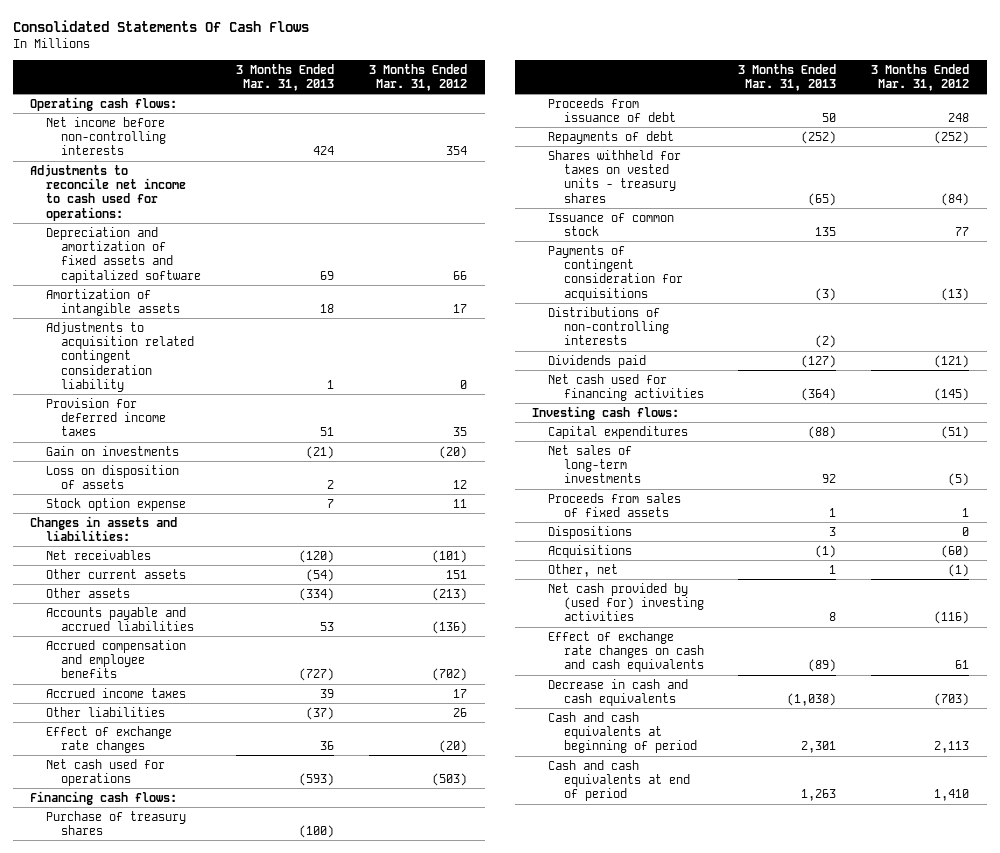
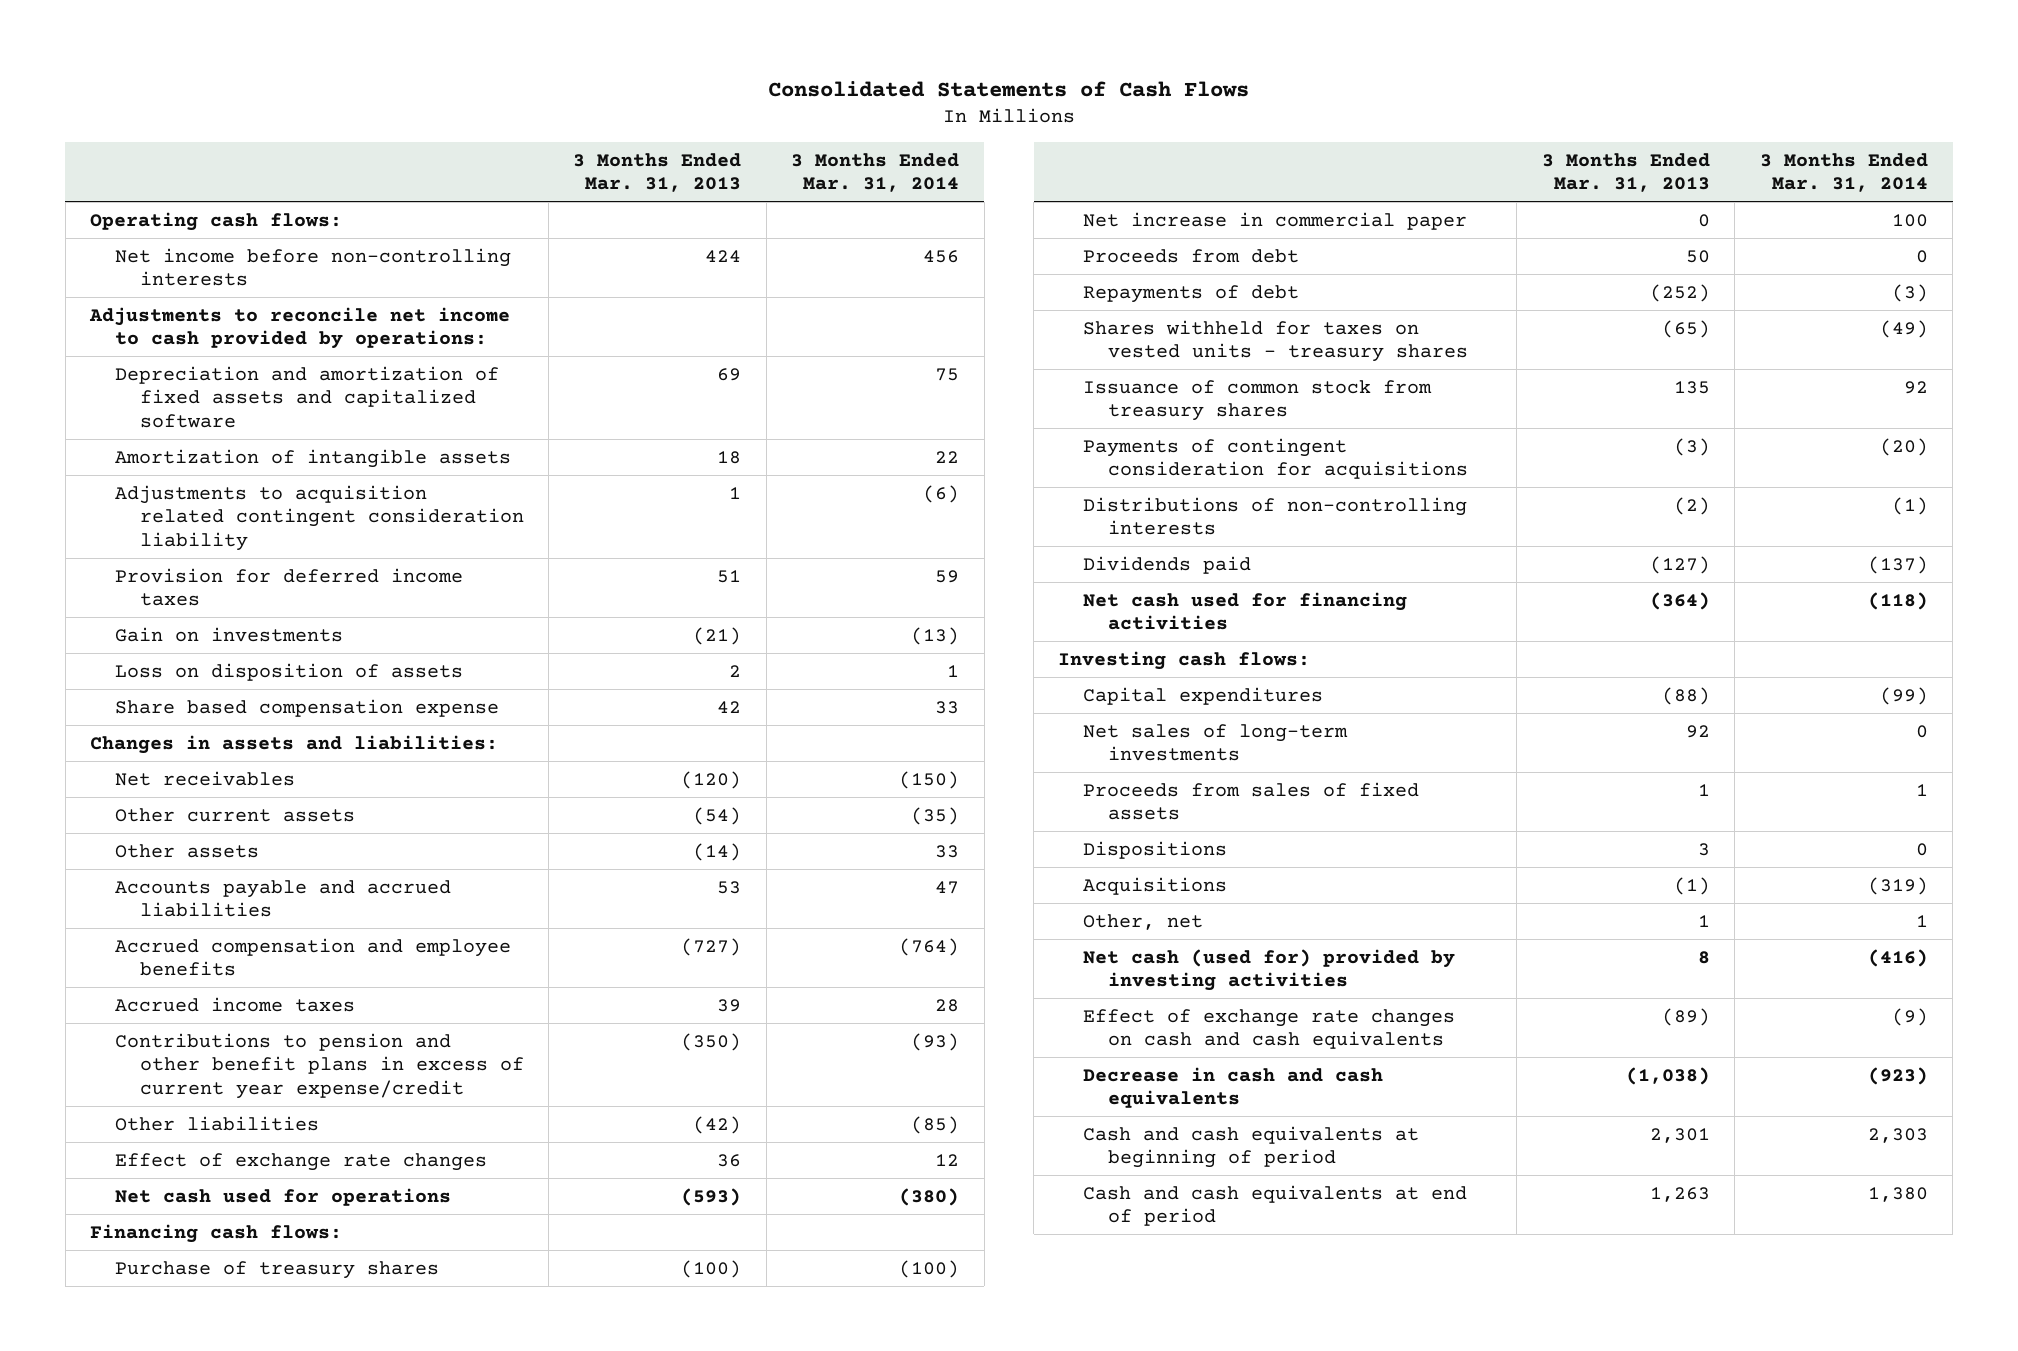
- Consolidated Statements Of Cash Flows
+ Consolidated Statements of Cash Flows
- | 3 Months Ended Mar. 31, 2013 | 3 Months Ended Mar. 31, 2012
+ | 3 Months Ended Mar. 31, 2013 | 3 Months Ended Mar. 31, 2014
- Adjustments to reconcile net income to cash used for operations:
+ Adjustments to reconcile net income to cash provided by operations:
- Stock option expense | 7 | 11
+ Share based compensation expense | 42 | 33
- Other assets | (334) | (213)
+ Other assets | (14) | 33
- Other liabilities | (37) | 26
+ Contributions to pension and other benefit plans in excess of current year expense/credit | (350) | (93)
+ Other liabilities | (42) | (85)
- Proceeds from issuance of debt | 50 | 248
+ Net increase in commercial paper | 0 | 100
+ Proceeds from debt | 50 | 0
- Issuance of common stock | 135 | 77
+ Issuance of common stock from treasury shares | 135 | 92
- Net cash provided by (used for) investing activities | 8 | (116)
+ Net cash (used for) provided by investing activities | 8 | (416)

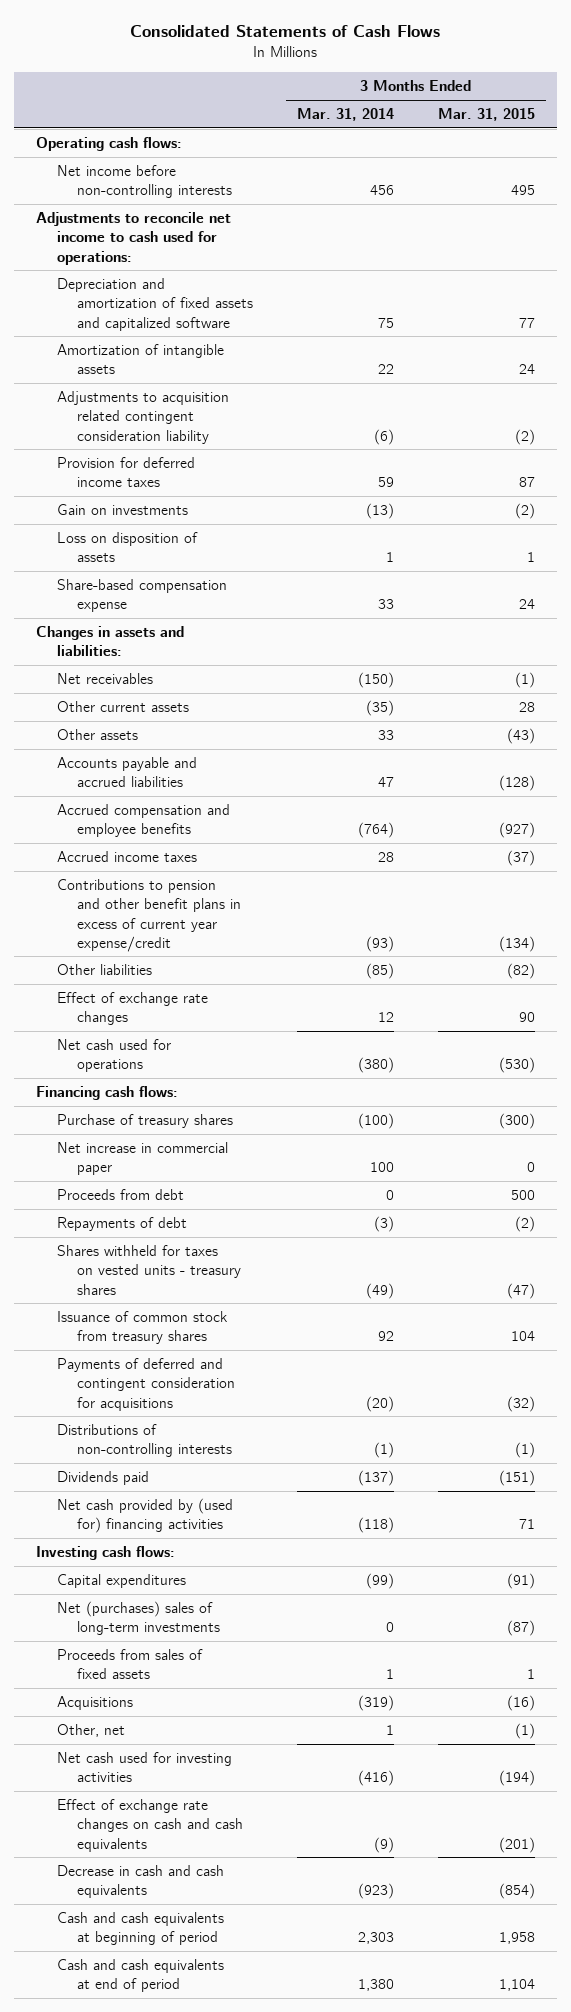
- | 3 Months Ended Mar. 31, 2013 | 3 Months Ended Mar. 31, 2014
+ | 3 Months Ended Mar. 31, 2014 | 3 Months Ended Mar. 31, 2015
- Adjustments to reconcile net income to cash provided by operations:
+ Adjustments to reconcile net income to cash used for operations:
- Share based compensation expense | 42 | 33
+ Share-based compensation expense | 33 | 24
- Payments of contingent consideration for acquisitions | (3) | (20)
+ Payments of deferred and contingent consideration for acquisitions | (20) | (32)
- Net cash used for financing activities | (364) | (118)
+ Net cash provided by (used for) financing activities | (118) | 71
- Net sales of long-term investments | 92 | 0
+ Net (purchases) sales of long-term investments | 0 | (87)
- Dispositions | 3 | 0
- Net cash (used for) provided by investing activities | 8 | (416)
+ Net cash used for investing activities | (416) | (194)

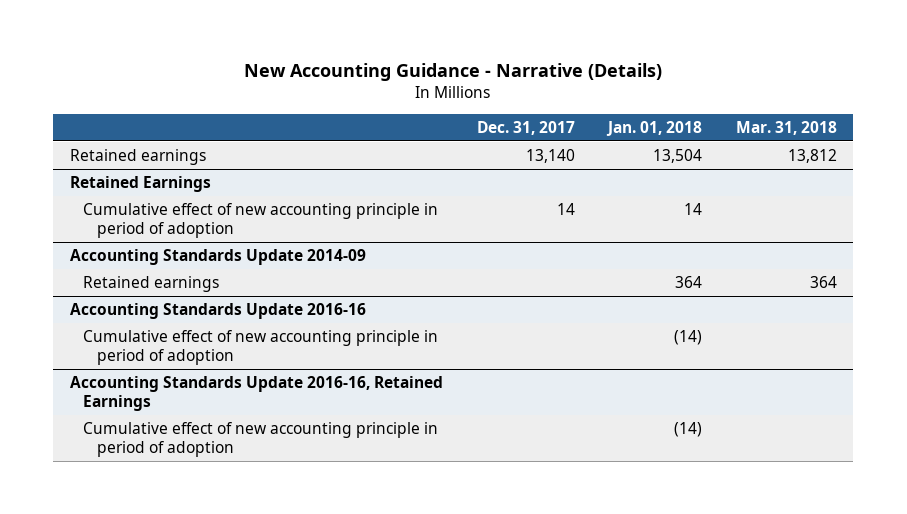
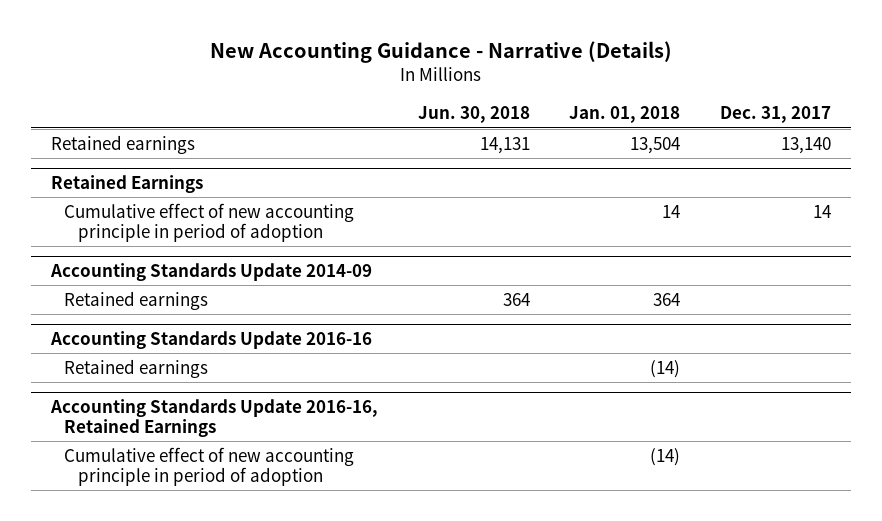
- | Dec. 31, 2017 | Jan. 01, 2018 | Mar. 31, 2018
+ | Jun. 30, 2018 | Jan. 01, 2018 | Dec. 31, 2017
@ Accounting Standards Update 2016-16
- Cumulative effect of new accounting principle in period of adoption | | (14) |
+ Retained earnings | | (14) |

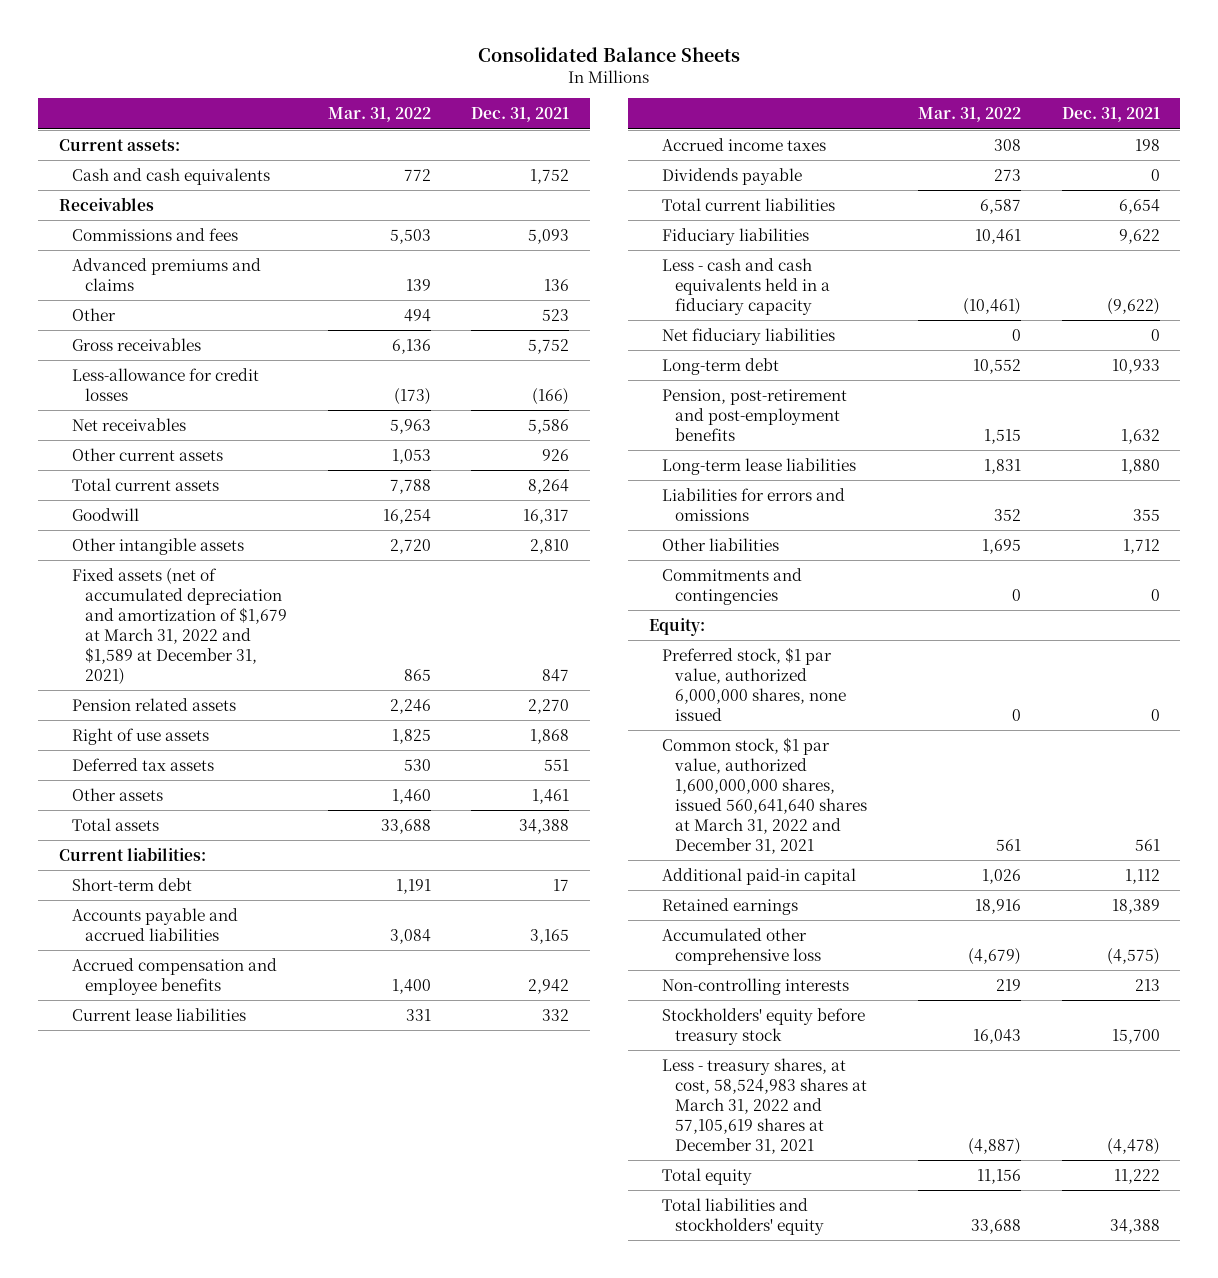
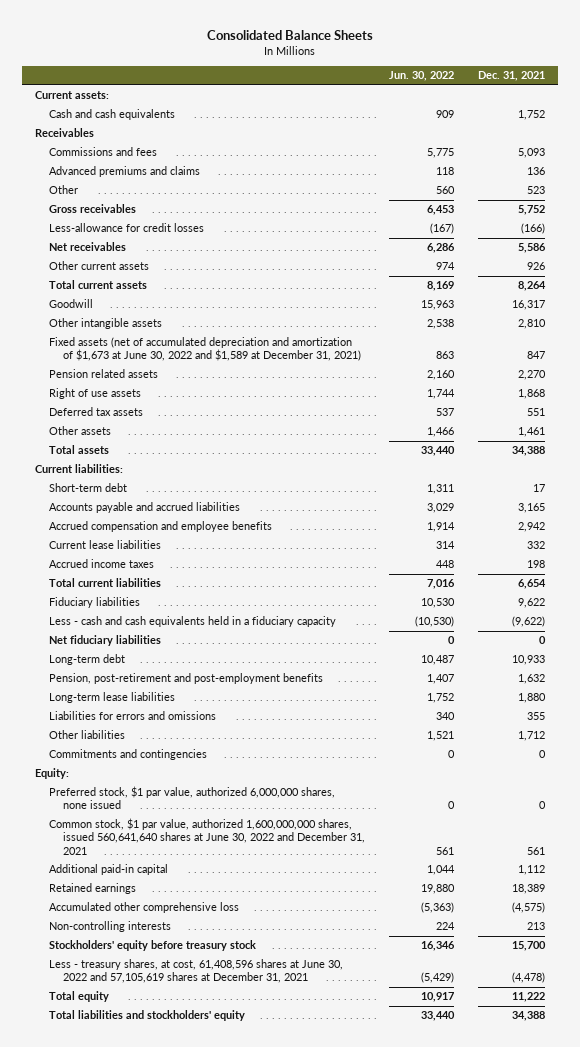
- | Mar. 31, 2022 | Dec. 31, 2021
+ | Jun. 30, 2022 | Dec. 31, 2021
- Fixed assets (net of accumulated depreciation and amortization of $1,679 at March 31, 2022 and $1,589 at December 31, 2021) | 865 | 847
+ Fixed assets (net of accumulated depreciation and amortization of $1,673 at June 30, 2022 and $1,589 at December 31, 2021) | 863 | 847
- Dividends payable | 273 | 0
- Common stock, $1 par value, authorized 1,600,000,000 shares, issued 560,641,640 shares at March 31, 2022 and December 31, 2021 | 561 | 561
+ Common stock, $1 par value, authorized 1,600,000,000 shares, issued 560,641,640 shares at June 30, 2022 and December 31, 2021 | 561 | 561
- Less - treasury shares, at cost, 58,524,983 shares at March 31, 2022 and 57,105,619 shares at December 31, 2021 | (4,887) | (4,478)
+ Less - treasury shares, at cost, 61,408,596 shares at June 30, 2022 and 57,105,619 shares at December 31, 2021 | (5,429) | (4,478)

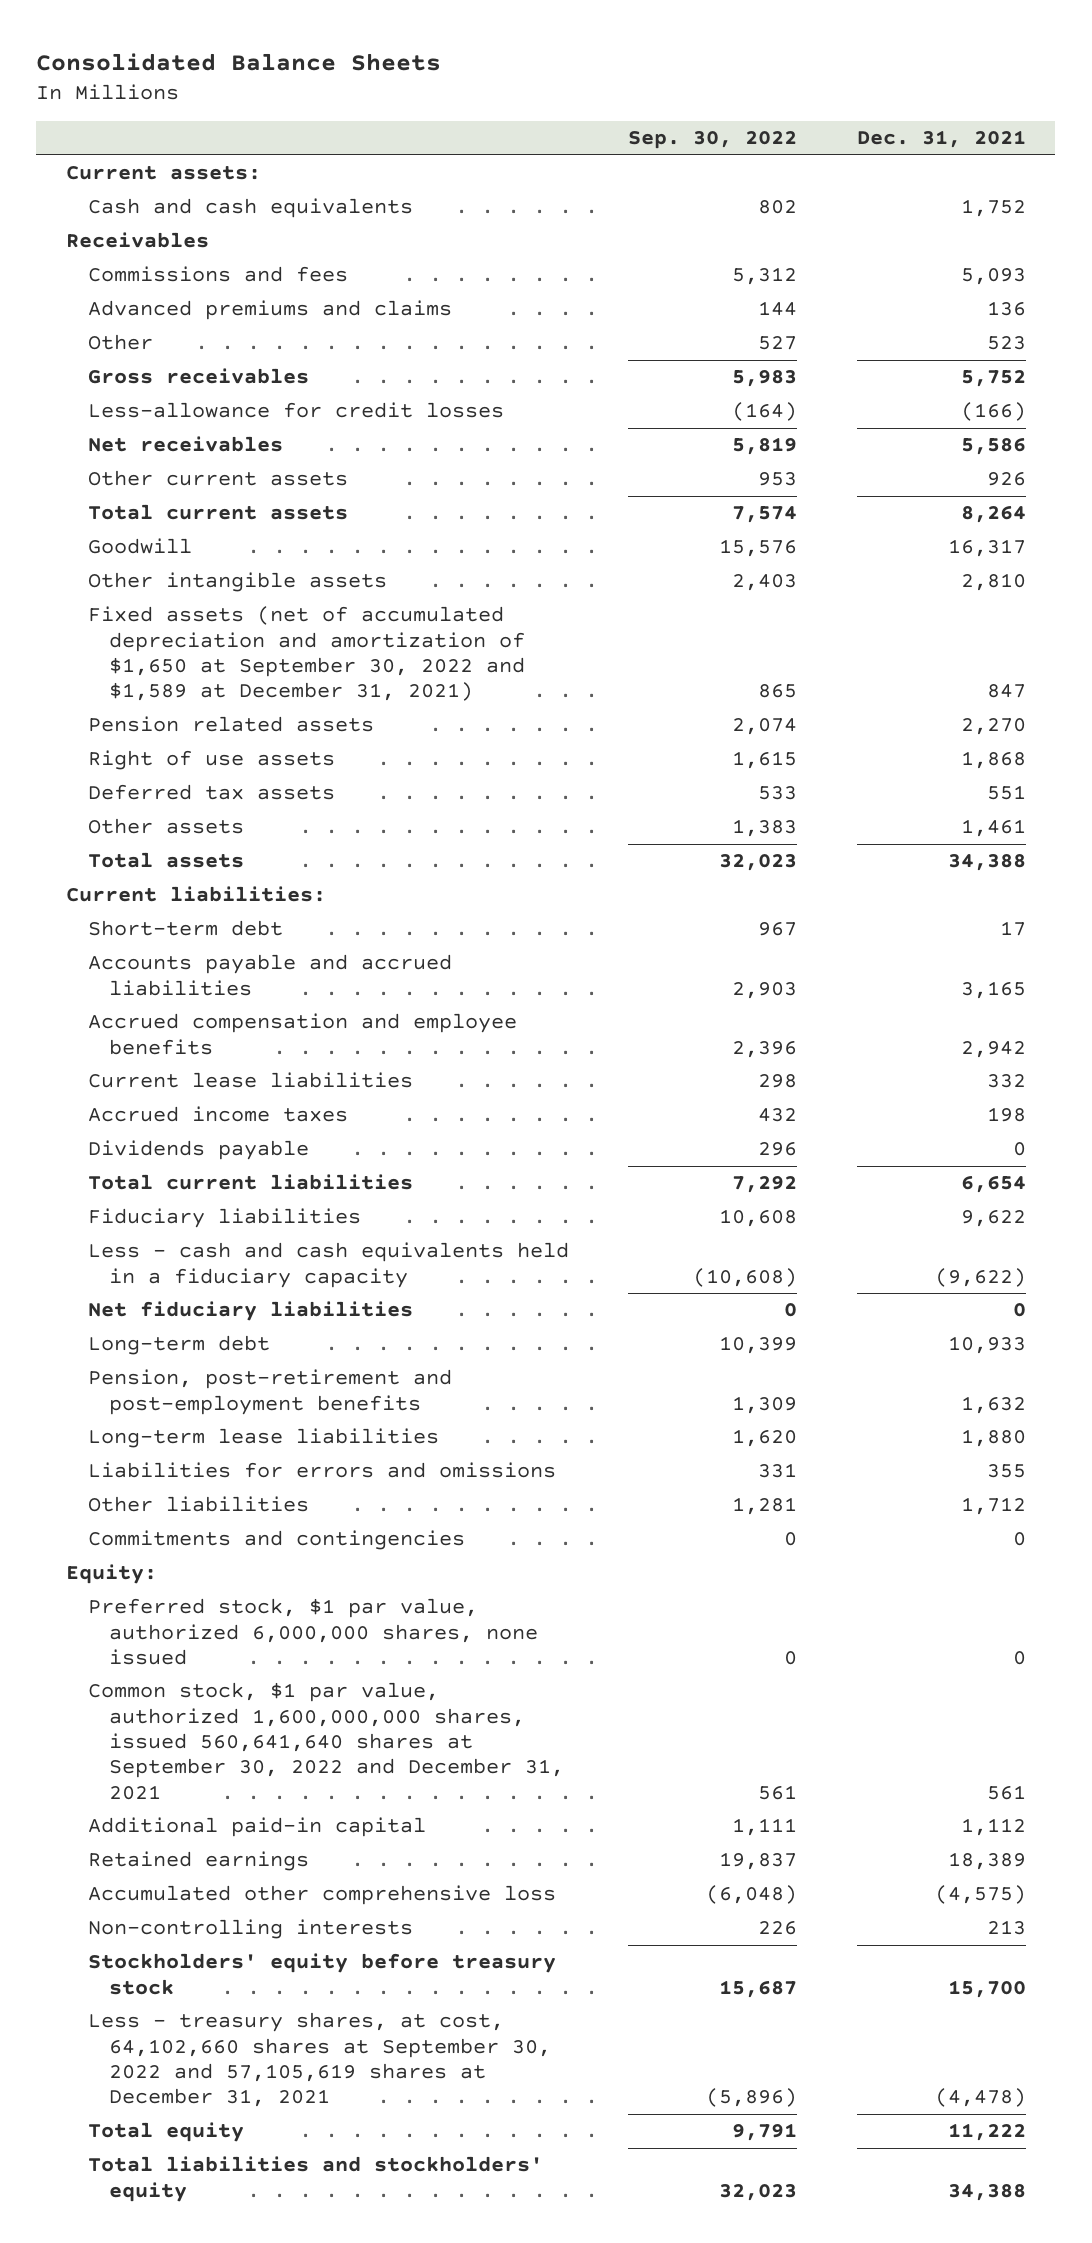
- | Jun. 30, 2022 | Dec. 31, 2021
+ | Sep. 30, 2022 | Dec. 31, 2021
- Fixed assets (net of accumulated depreciation and amortization of $1,673 at June 30, 2022 and $1,589 at December 31, 2021) | 863 | 847
+ Fixed assets (net of accumulated depreciation and amortization of $1,650 at September 30, 2022 and $1,589 at December 31, 2021) | 865 | 847
+ Dividends payable | 296 | 0
- Common stock, $1 par value, authorized 1,600,000,000 shares, issued 560,641,640 shares at June 30, 2022 and December 31, 2021 | 561 | 561
+ Common stock, $1 par value, authorized 1,600,000,000 shares, issued 560,641,640 shares at September 30, 2022 and December 31, 2021 | 561 | 561
- Less - treasury shares, at cost, 61,408,596 shares at June 30, 2022 and 57,105,619 shares at December 31, 2021 | (5,429) | (4,478)
+ Less - treasury shares, at cost, 64,102,660 shares at September 30, 2022 and 57,105,619 shares at December 31, 2021 | (5,896) | (4,478)

